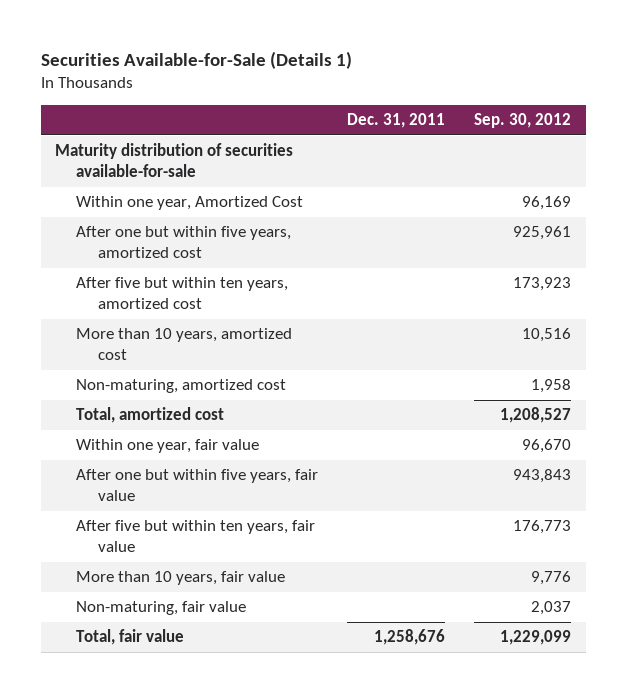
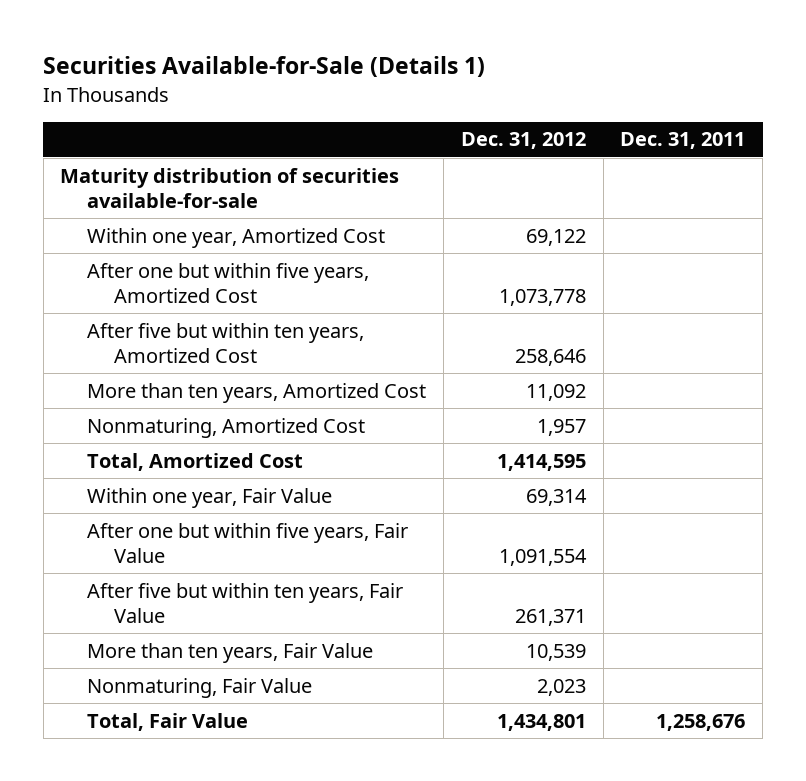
- | Dec. 31, 2011 | Sep. 30, 2012
+ | Dec. 31, 2012 | Dec. 31, 2011
- After one but within five years, amortized cost | | 925,961
- After five but within ten years, amortized cost | | 173,923
- More than 10 years, amortized cost | | 10,516
- Non-maturing, amortized cost | | 1,958
- Total, amortized cost | | 1,208,527
- Within one year, fair value | | 96,670
- After one but within five years, fair value | | 943,843
- After five but within ten years, fair value | | 176,773
- More than 10 years, fair value | | 9,776
- Non-maturing, fair value | | 2,037
- Total, fair value | 1,258,676 | 1,229,099
+ After one but within five years, Amortized Cost | 1,073,778 |
+ After five but within ten years, Amortized Cost | 258,646 |
+ More than ten years, Amortized Cost | 11,092 |
+ Nonmaturing, Amortized Cost | 1,957 |
+ Total, Amortized Cost | 1,414,595 |
+ Within one year, Fair Value | 69,314 |
+ After one but within five years, Fair Value | 1,091,554 |
+ After five but within ten years, Fair Value | 261,371 |
+ More than ten years, Fair Value | 10,539 |
+ Nonmaturing, Fair Value | 2,023 |
+ Total, Fair Value | 1,434,801 | 1,258,676

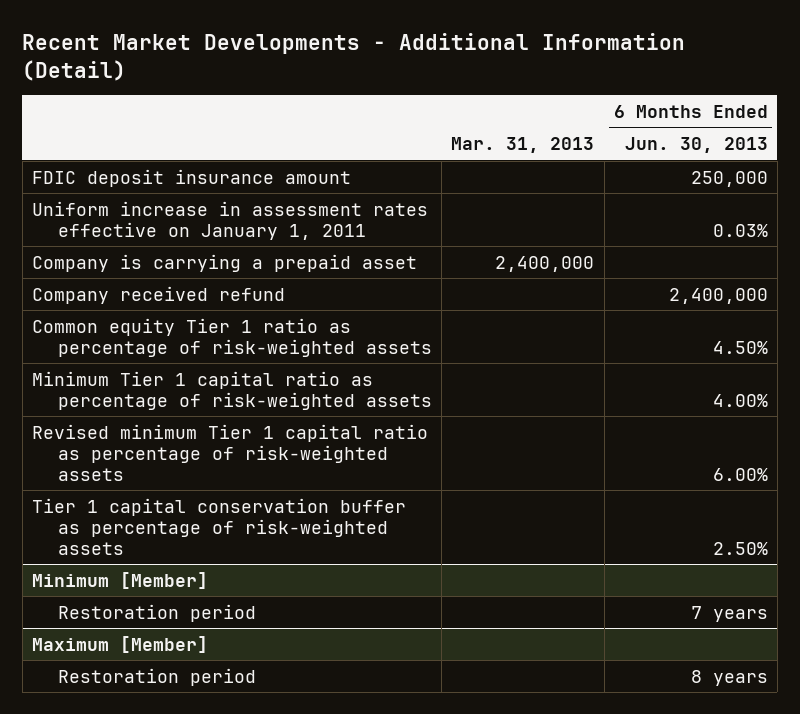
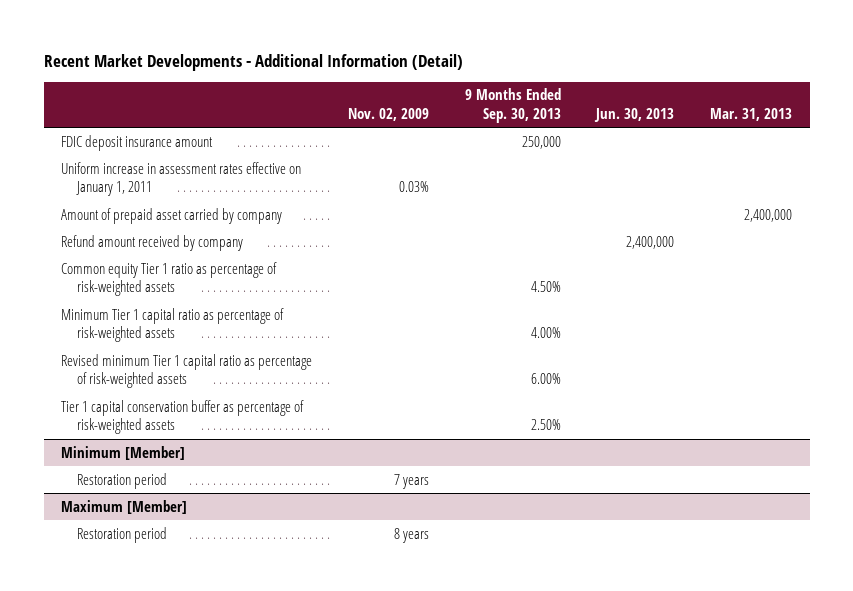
- | Mar. 31, 2013 | 6 Months Ended Jun. 30, 2013
+ | Nov. 02, 2009 | 9 Months Ended Sep. 30, 2013 | Jun. 30, 2013 | Mar. 31, 2013
- Company is carrying a prepaid asset | 2,400,000 |
- Company received refund | | 2,400,000
+ Amount of prepaid asset carried by company | | | | 2,400,000
+ Refund amount received by company | | | 2,400,000 |

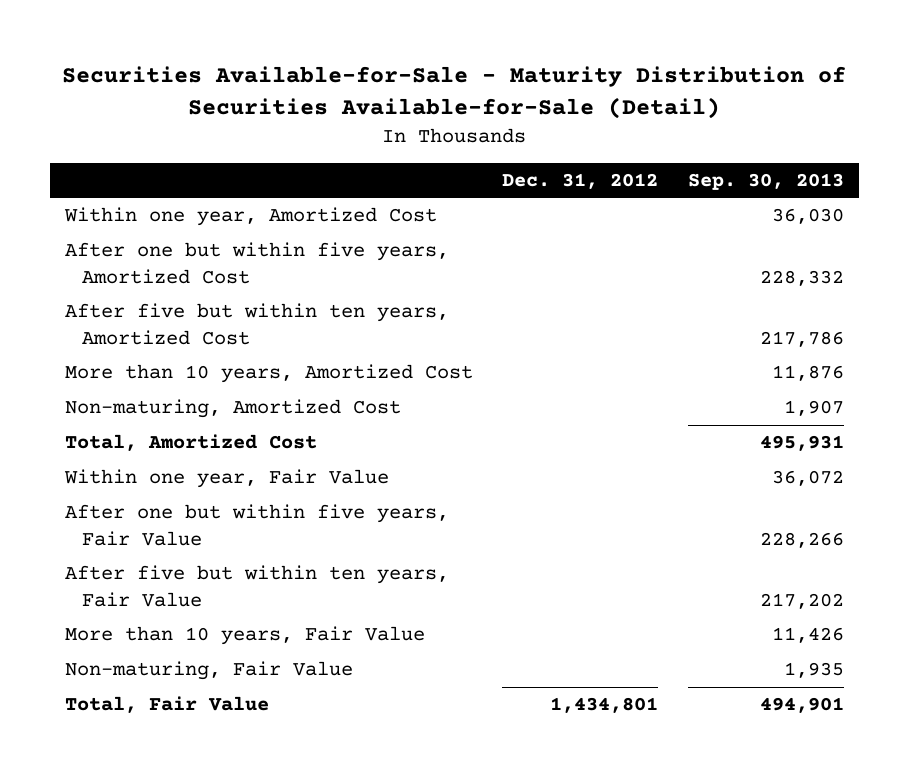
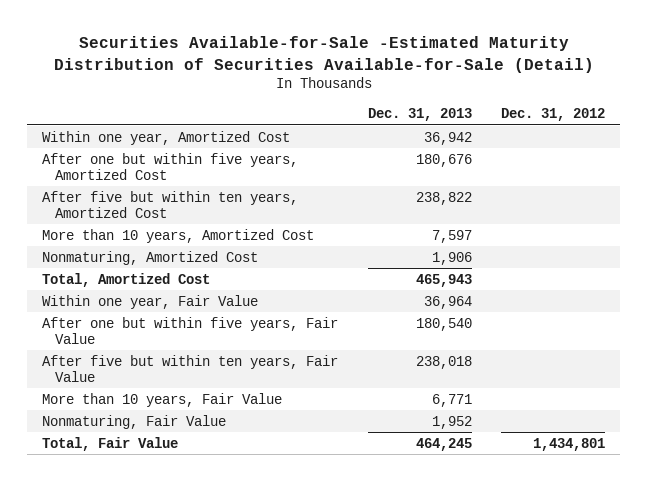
- Securities Available-for-Sale - Maturity Distribution of Securities Available-for-Sale (Detail)
+ Securities Available-for-Sale -Estimated Maturity Distribution of Securities Available-for-Sale (Detail)
- | Dec. 31, 2012 | Sep. 30, 2013
+ | Dec. 31, 2013 | Dec. 31, 2012
- Non-maturing, Amortized Cost | | 1,907
+ Nonmaturing, Amortized Cost | 1,906 |
- Non-maturing, Fair Value | | 1,935
+ Nonmaturing, Fair Value | 1,952 |

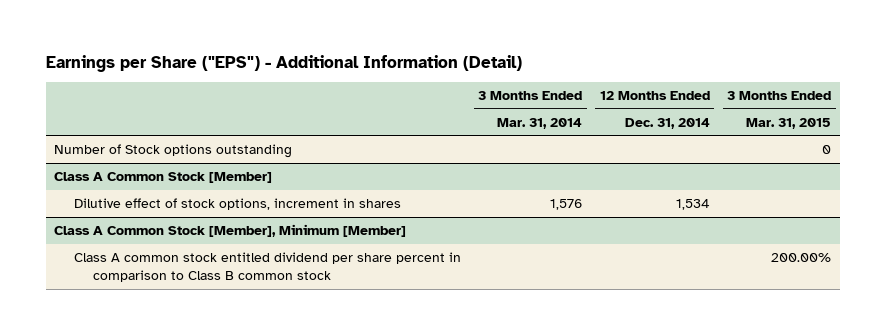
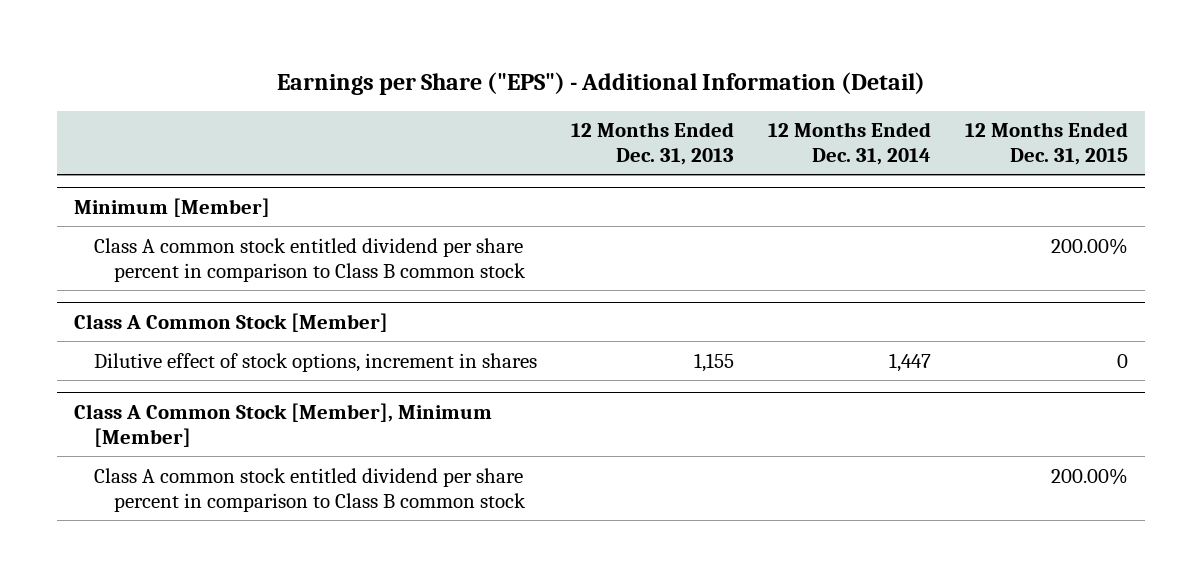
- | 3 Months Ended Mar. 31, 2014 | 12 Months Ended Dec. 31, 2014 | 3 Months Ended Mar. 31, 2015
+ | 12 Months Ended Dec. 31, 2013 | 12 Months Ended Dec. 31, 2014 | 12 Months Ended Dec. 31, 2015
- Number of Stock options outstanding | | | 0
+ Minimum [Member]
+ Class A common stock entitled dividend per share percent in comparison to Class B common stock | | | 200.00%
@ Class A Common Stock [Member]
- Dilutive effect of stock options, increment in shares | 1,576 | 1,534 |
+ Dilutive effect of stock options, increment in shares | 1,155 | 1,447 | 0

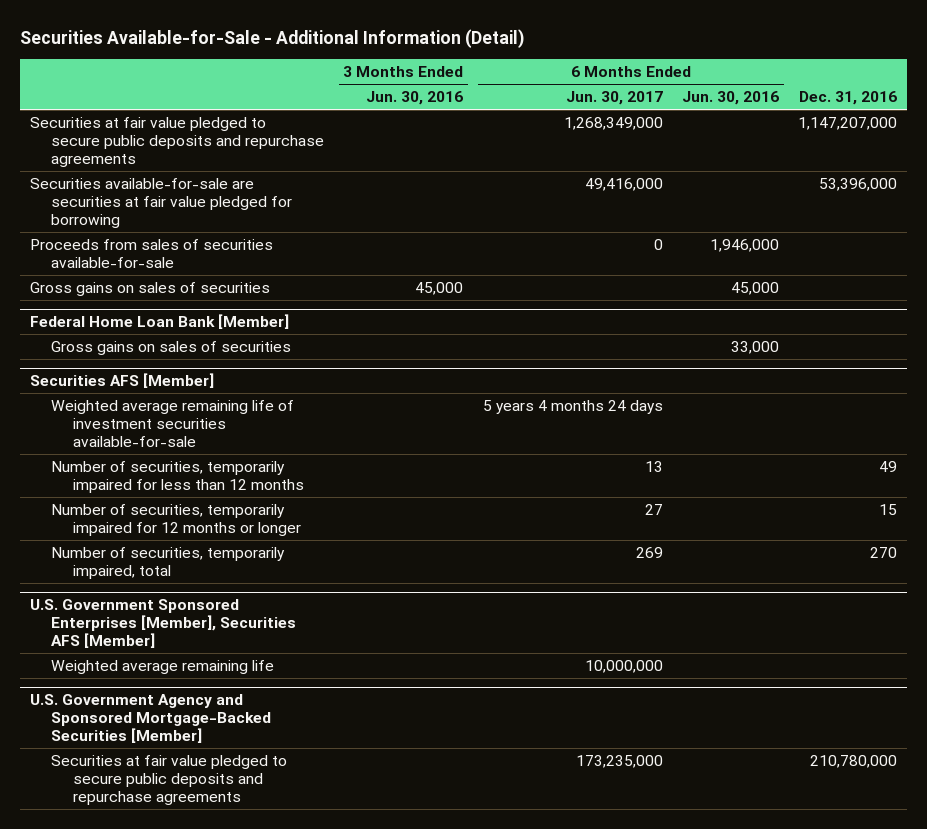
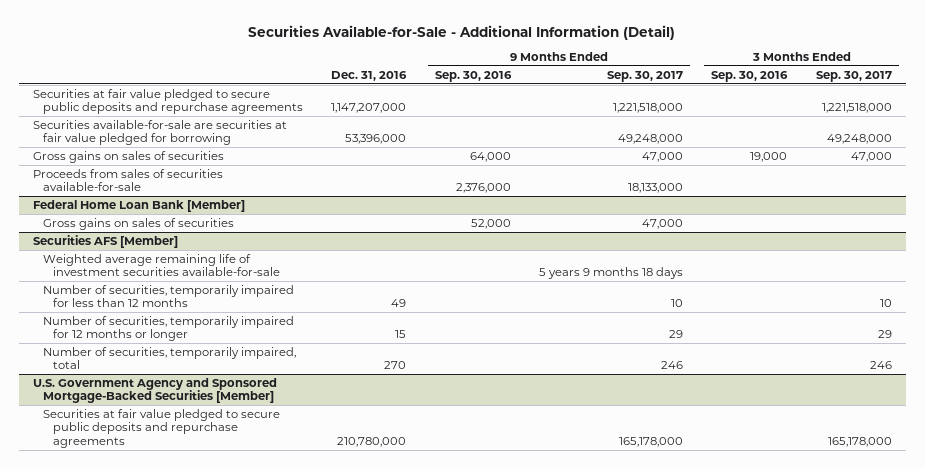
- | 3 Months Ended Jun. 30, 2016 | 6 Months Ended Jun. 30, 2017 | 6 Months Ended Jun. 30, 2016 | Dec. 31, 2016
+ | Dec. 31, 2016 | 9 Months Ended Sep. 30, 2016 | 9 Months Ended Sep. 30, 2017 | 3 Months Ended Sep. 30, 2016 | 3 Months Ended Sep. 30, 2017
moved down: Proceeds from sales of securities available-for-sale | | 2,376,000 | 18,133,000 | |
- U.S. Government Sponsored Enterprises [Member], Securities AFS [Member]
- Weighted average remaining life | | 10,000,000 | |

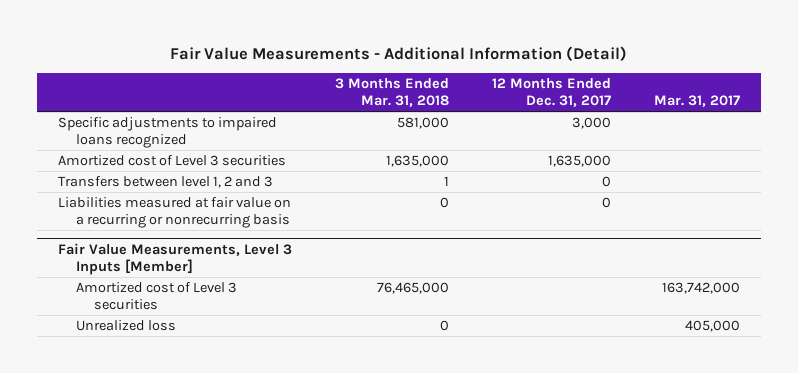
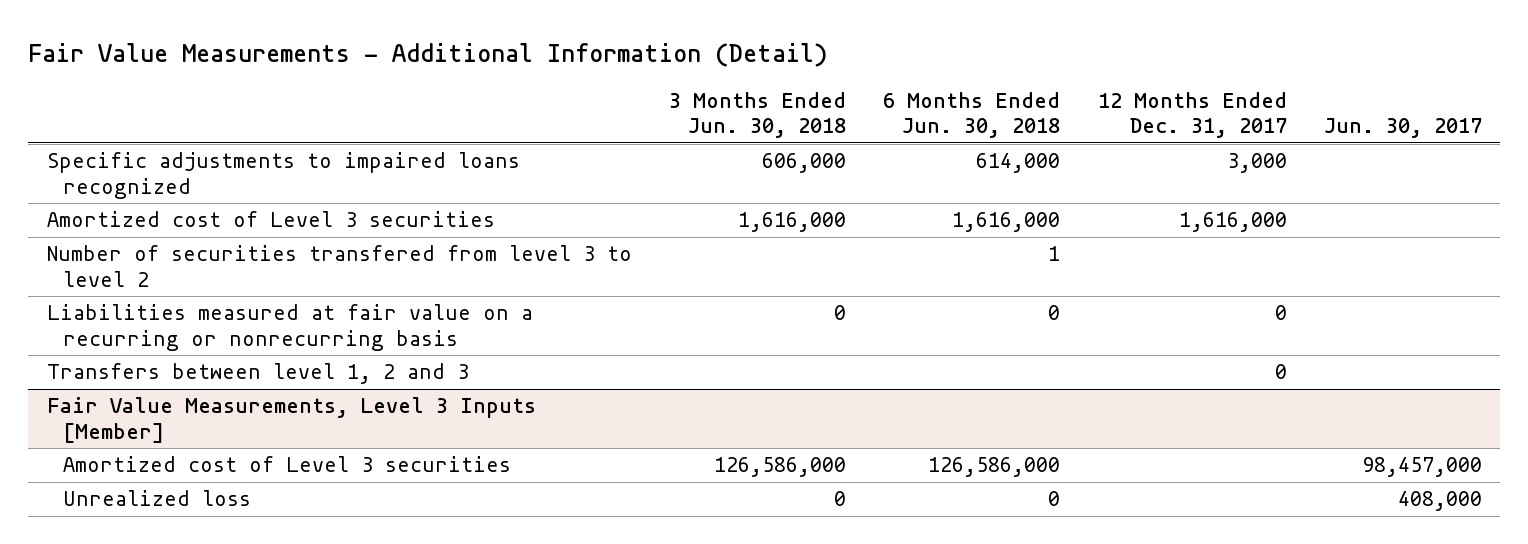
- | 3 Months Ended Mar. 31, 2018 | 12 Months Ended Dec. 31, 2017 | Mar. 31, 2017
+ | 3 Months Ended Jun. 30, 2018 | 6 Months Ended Jun. 30, 2018 | 12 Months Ended Dec. 31, 2017 | Jun. 30, 2017
- Amortized cost of Level 3 securities | 1,635,000 | 1,635,000 |
+ Amortized cost of Level 3 securities | 1,616,000 | 1,616,000 | 1,616,000 |
+ Number of securities transfered from level 3 to level 2 | | 1 | |
moved down: Transfers between level 1, 2 and 3 | | | 0 |

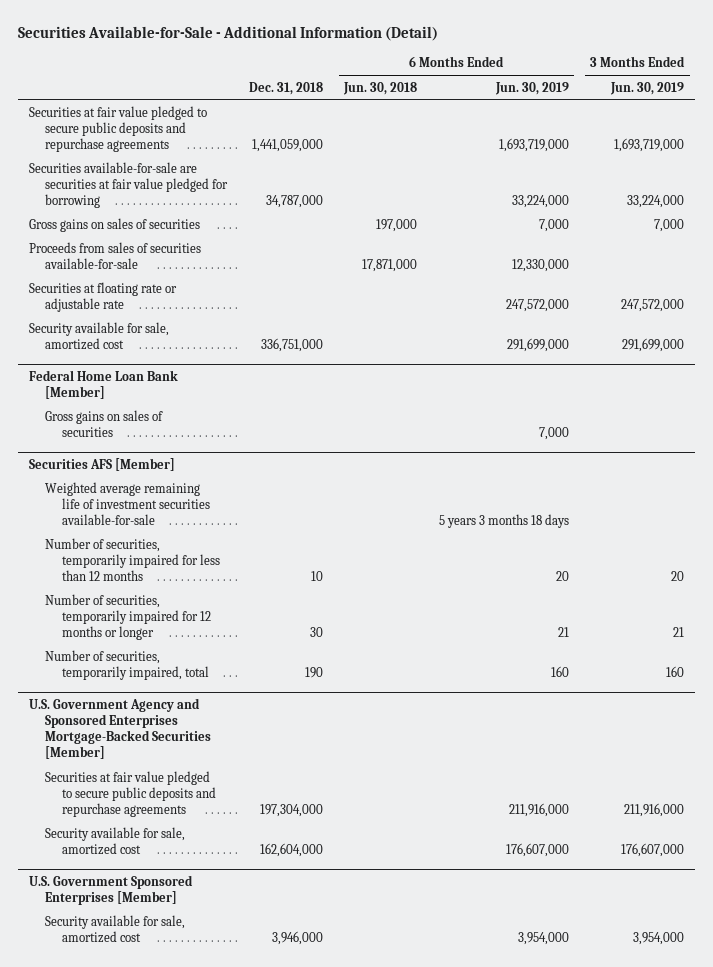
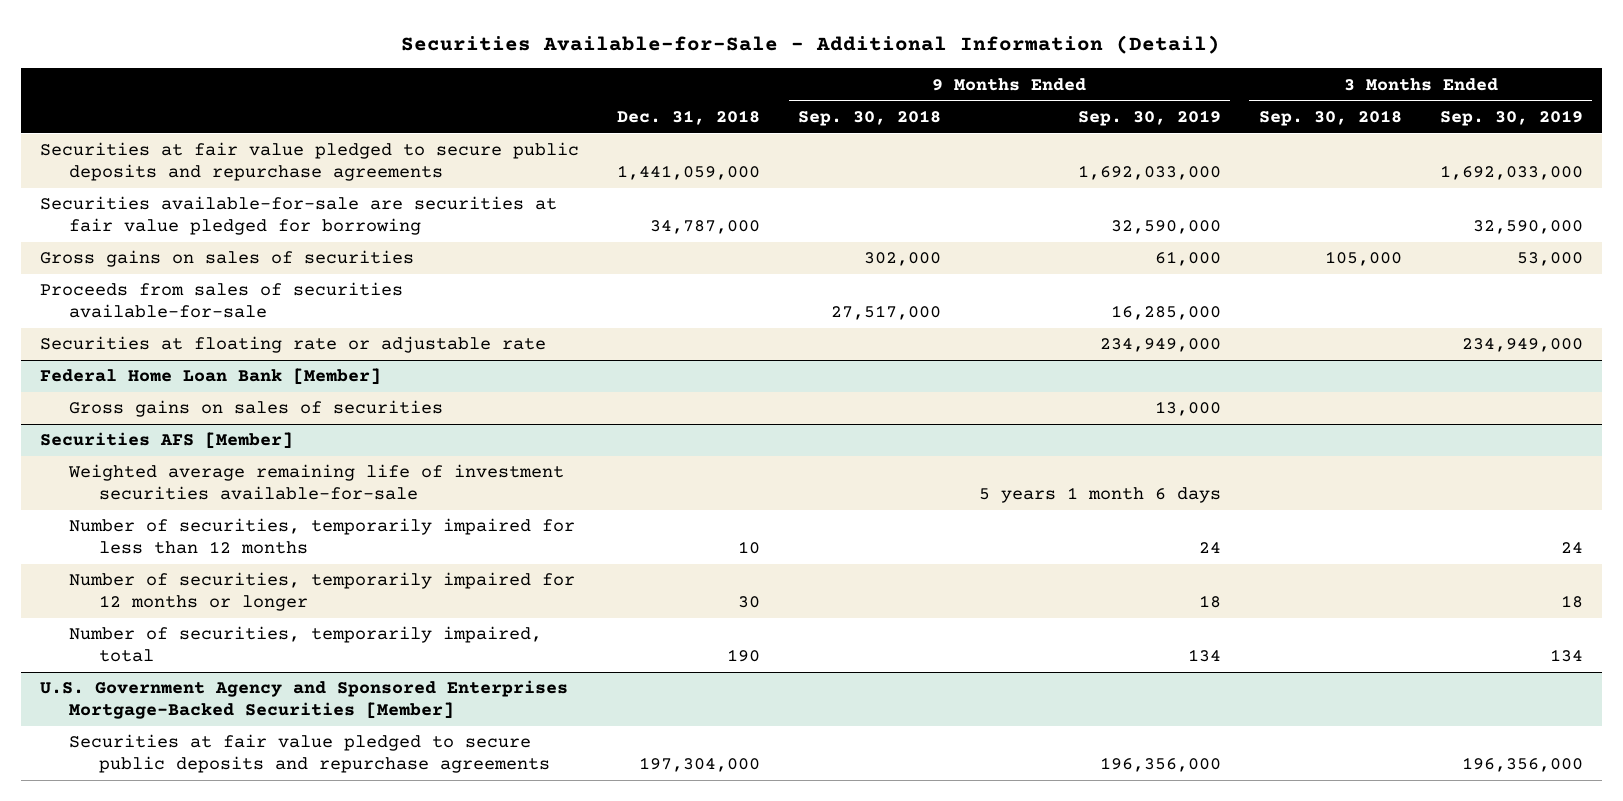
- | Dec. 31, 2018 | 6 Months Ended Jun. 30, 2018 | 6 Months Ended Jun. 30, 2019 | 3 Months Ended Jun. 30, 2019
+ | Dec. 31, 2018 | 9 Months Ended Sep. 30, 2018 | 9 Months Ended Sep. 30, 2019 | 3 Months Ended Sep. 30, 2018 | 3 Months Ended Sep. 30, 2019
- Security available for sale, amortized cost | 336,751,000 | | 291,699,000 | 291,699,000
@ U.S. Government Agency and Sponsored Enterprises Mortgage-Backed Securities [Member]
- Security available for sale, amortized cost | 162,604,000 | | 176,607,000 | 176,607,000
- U.S. Government Sponsored Enterprises [Member]
- Security available for sale, amortized cost | 3,946,000 | | 3,954,000 | 3,954,000

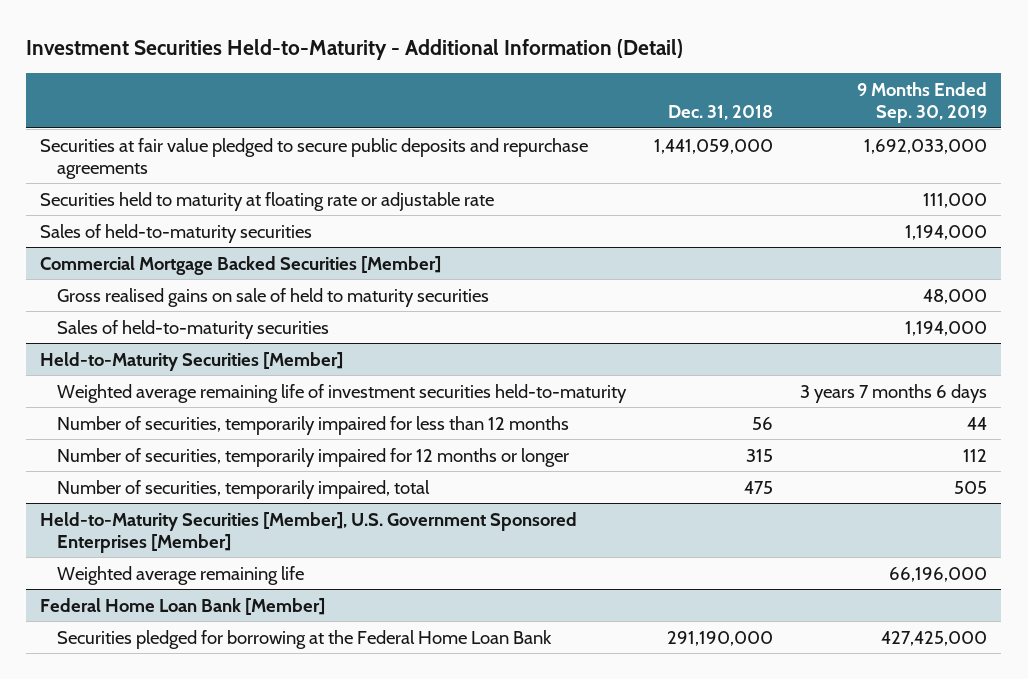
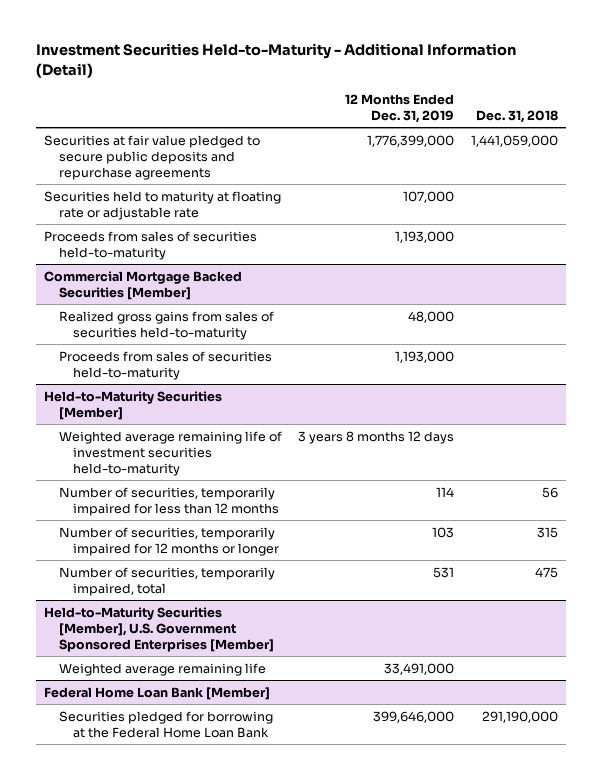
- | Dec. 31, 2018 | 9 Months Ended Sep. 30, 2019
+ | 12 Months Ended Dec. 31, 2019 | Dec. 31, 2018
- Sales of held-to-maturity securities | | 1,194,000
+ Proceeds from sales of securities held-to-maturity | 1,193,000 |
@ Commercial Mortgage Backed Securities [Member]
- Gross realised gains on sale of held to maturity securities | | 48,000
- Sales of held-to-maturity securities | | 1,194,000
+ Realized gross gains from sales of securities held-to-maturity | 48,000 |
+ Proceeds from sales of securities held-to-maturity | 1,193,000 |

